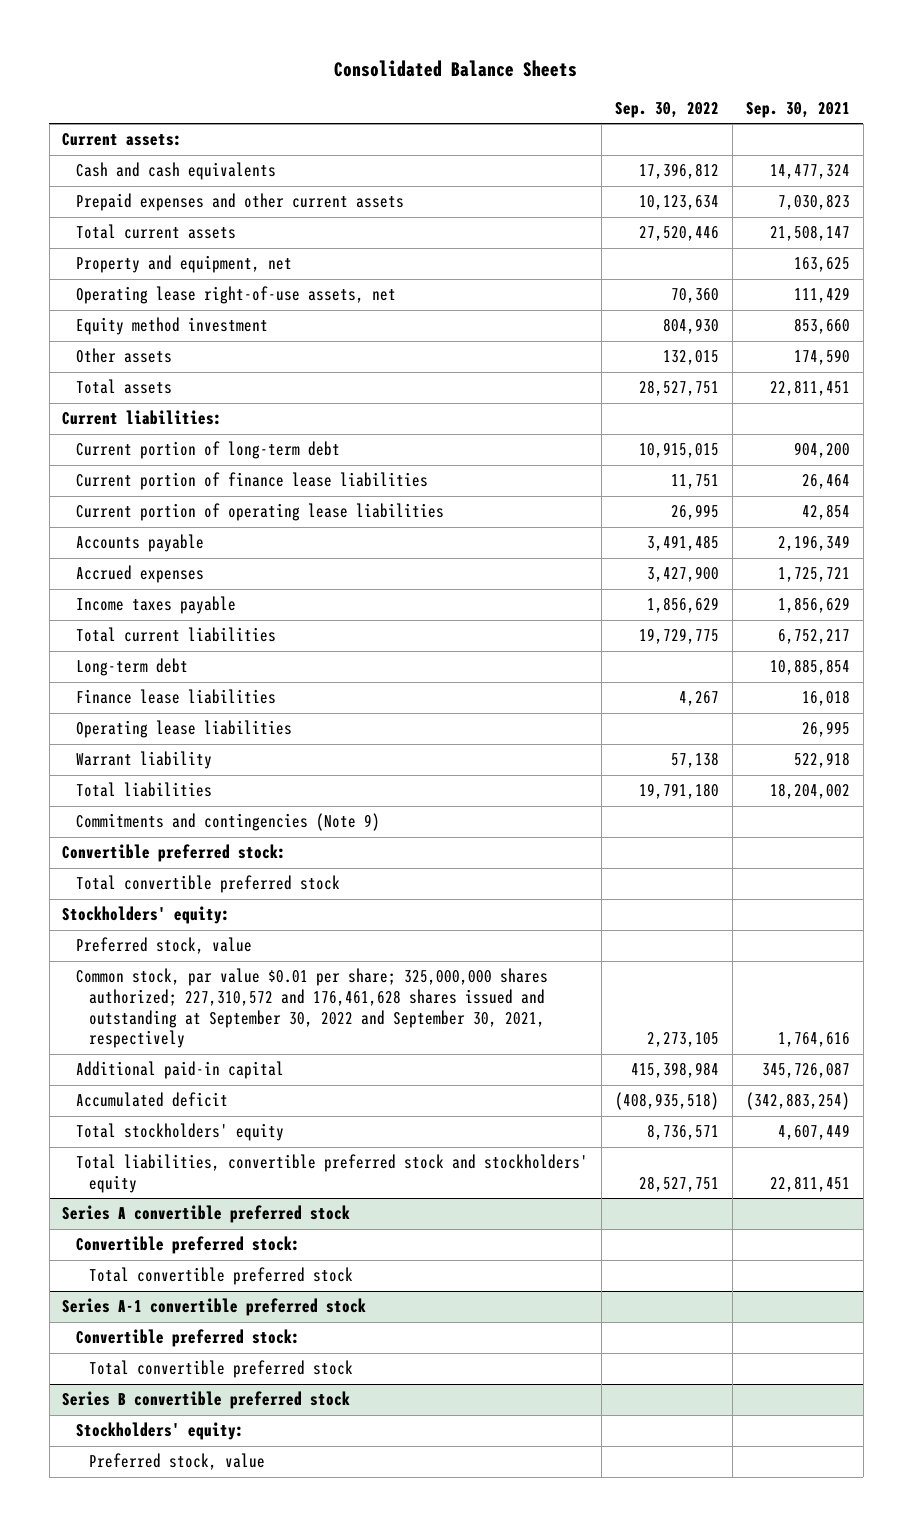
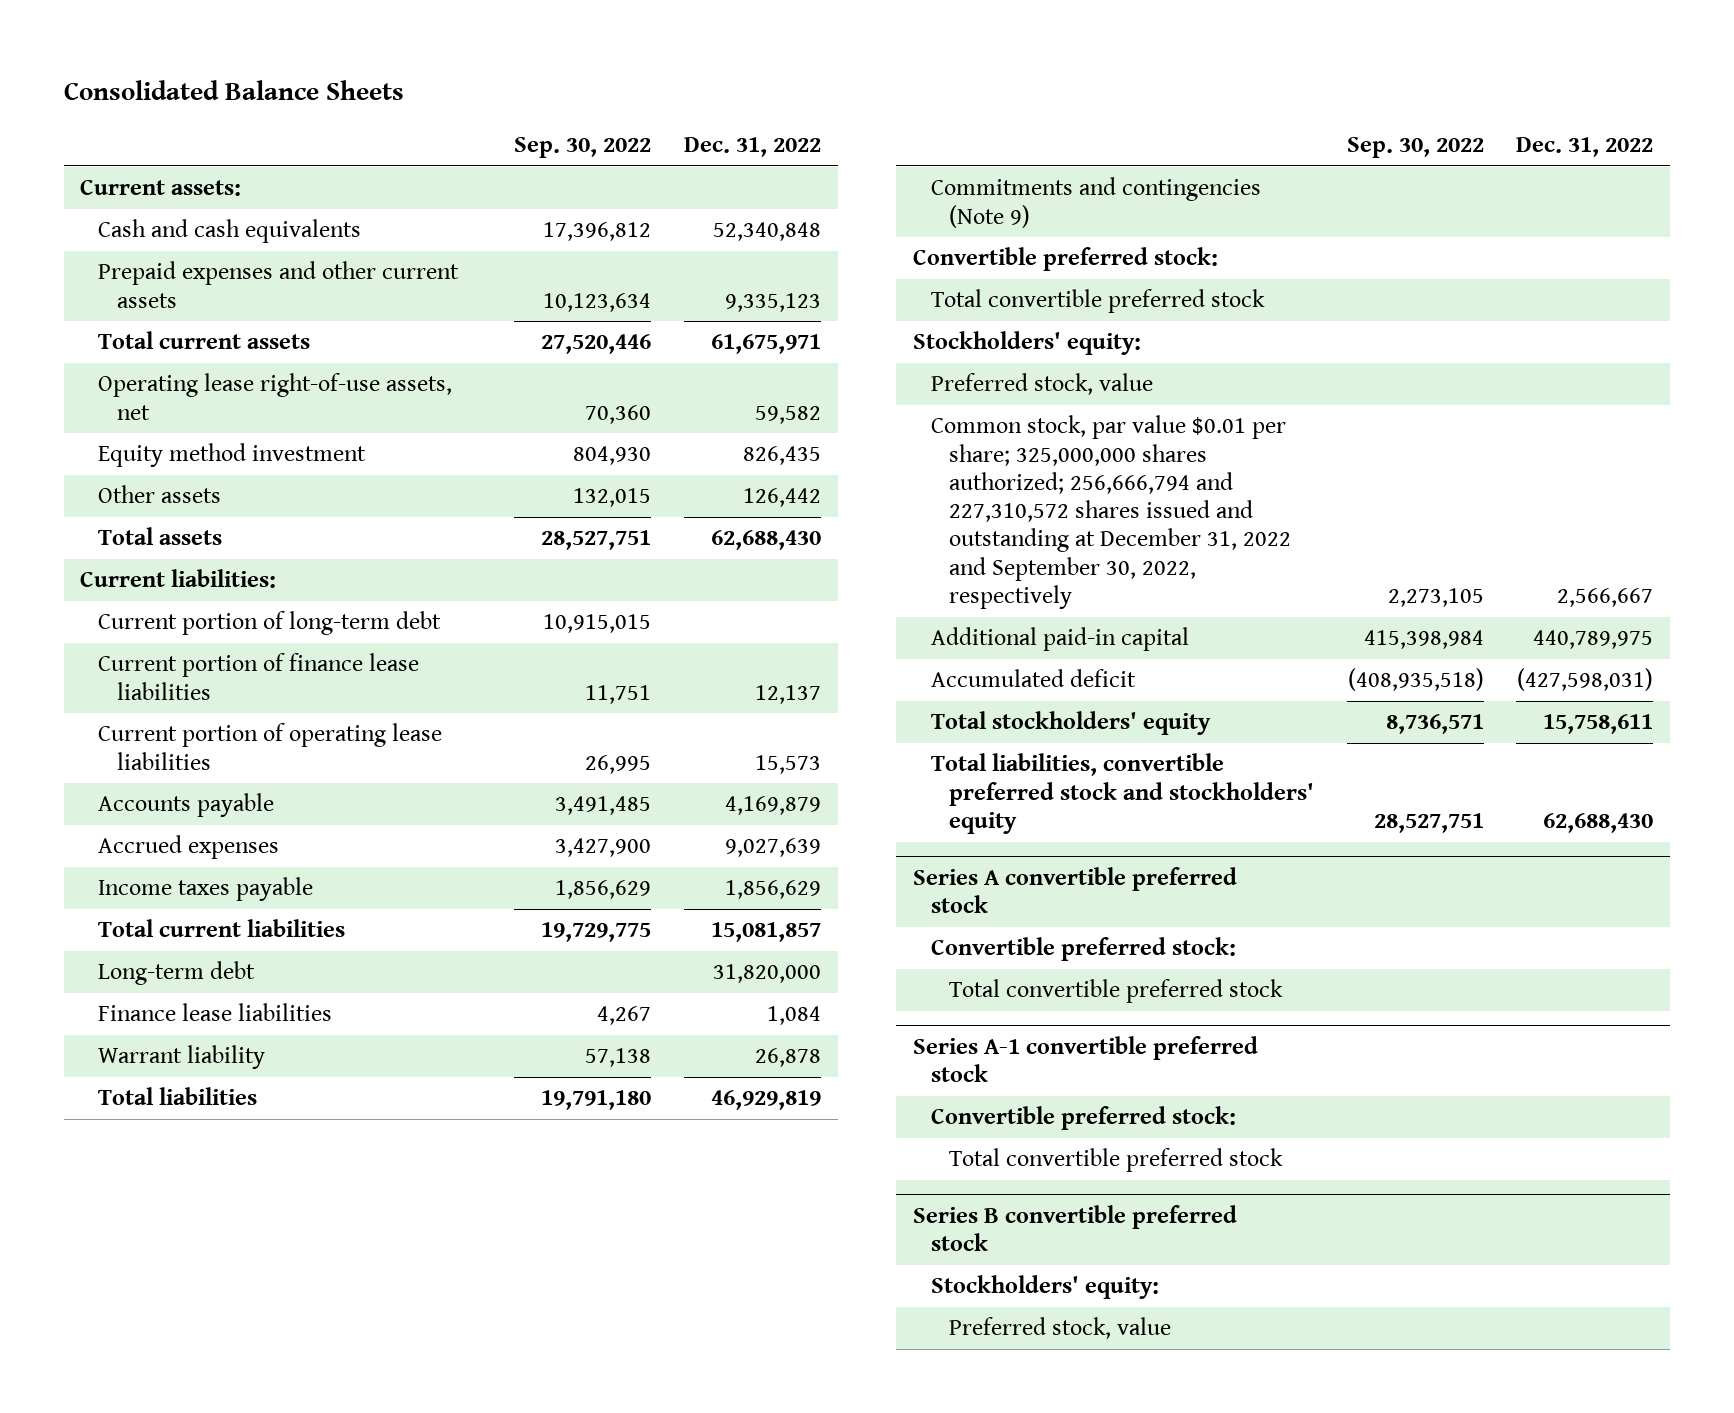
- | Sep. 30, 2022 | Sep. 30, 2021
+ | Sep. 30, 2022 | Dec. 31, 2022
- Property and equipment, net | | 163,625
- Operating lease liabilities | | 26,995
- Common stock, par value $0.01 per share; 325,000,000 shares authorized; 227,310,572 and 176,461,628 shares issued and outstanding at September 30, 2022 and September 30, 2021, respectively | 2,273,105 | 1,764,616
+ Common stock, par value $0.01 per share; 325,000,000 shares authorized; 256,666,794 and 227,310,572 shares issued and outstanding at December 31, 2022 and September 30, 2022, respectively | 2,273,105 | 2,566,667

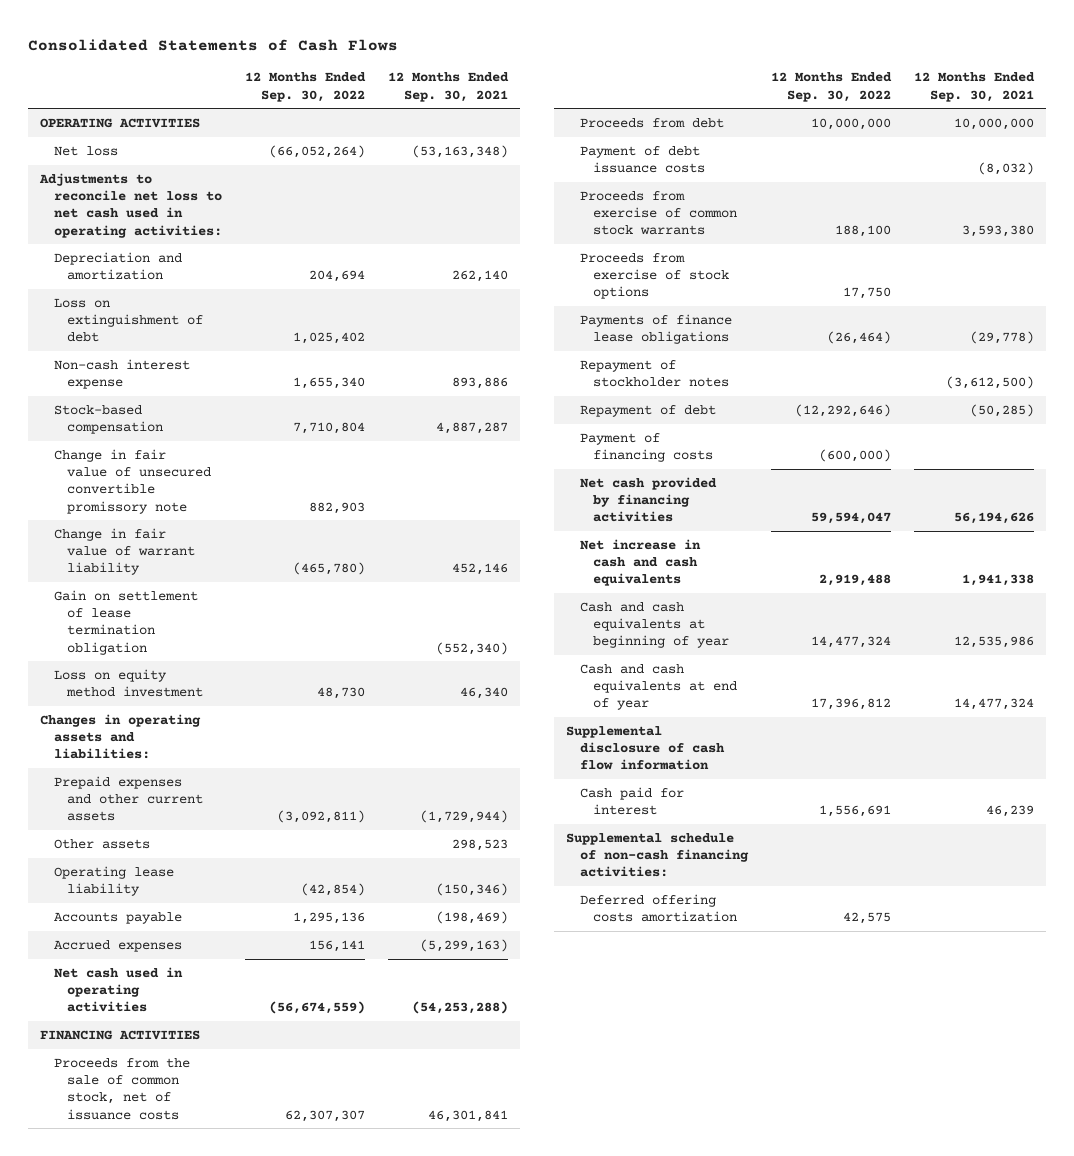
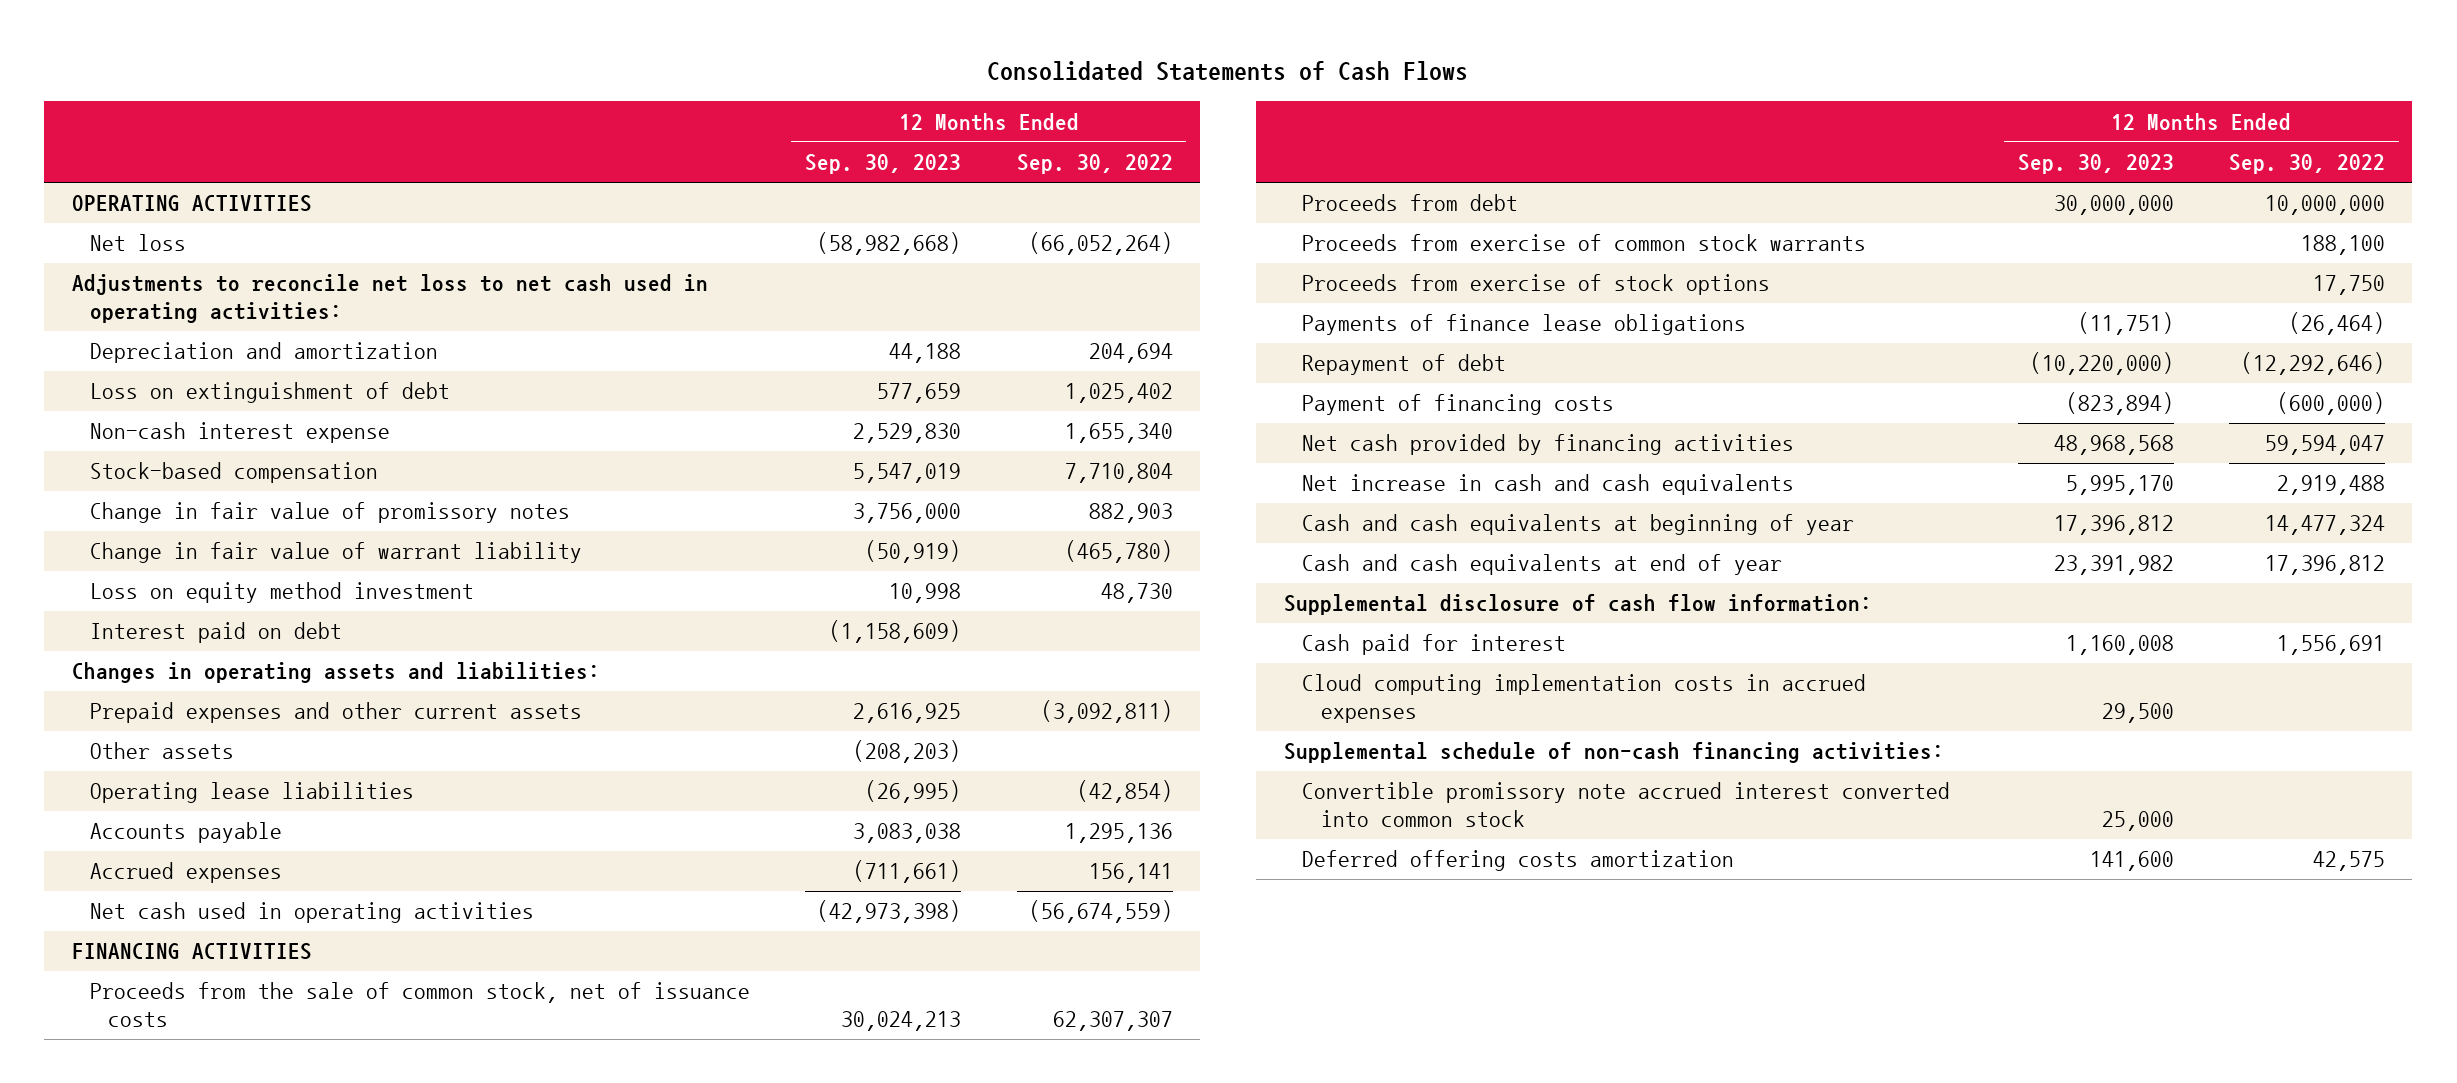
- | 12 Months Ended Sep. 30, 2022 | 12 Months Ended Sep. 30, 2021
+ | 12 Months Ended Sep. 30, 2023 | 12 Months Ended Sep. 30, 2022
- Change in fair value of unsecured convertible promissory note | 882,903 |
+ Change in fair value of promissory notes | 3,756,000 | 882,903
- Gain on settlement of lease termination obligation | | (552,340)
+ Interest paid on debt | (1,158,609) |
- Operating lease liability | (42,854) | (150,346)
+ Operating lease liabilities | (26,995) | (42,854)
- Payment of debt issuance costs | | (8,032)
- Repayment of stockholder notes | | (3,612,500)
- Supplemental disclosure of cash flow information
+ Supplemental disclosure of cash flow information:
+ Cloud computing implementation costs in accrued expenses | 29,500 |
+ Convertible promissory note accrued interest converted into common stock | 25,000 |

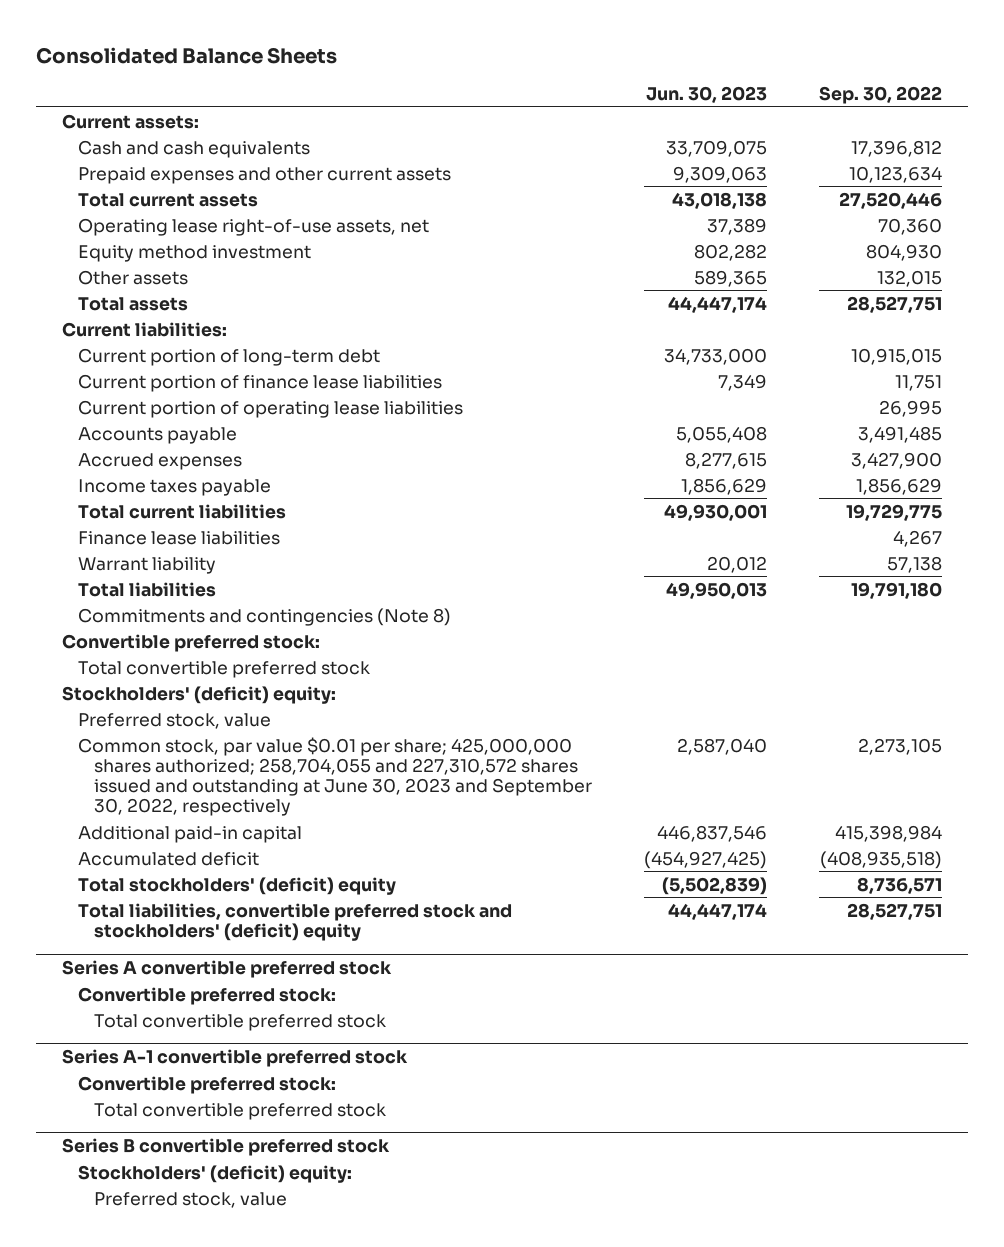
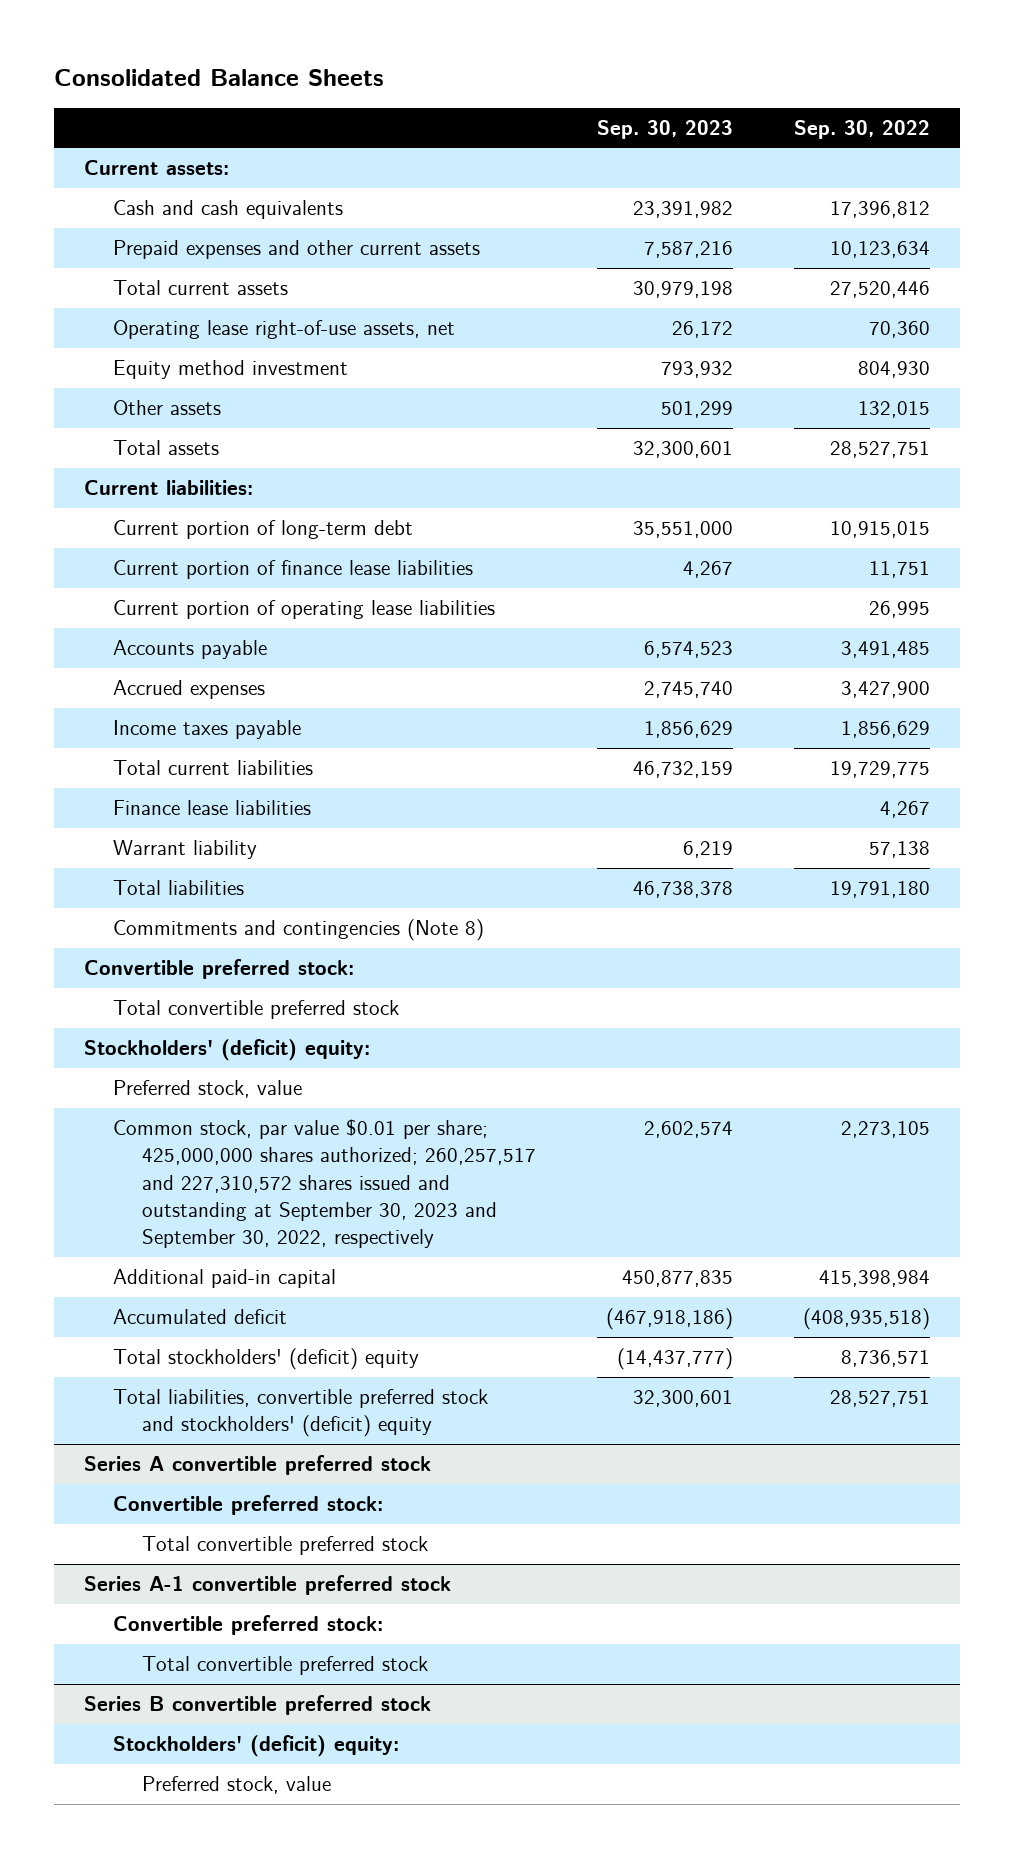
- | Jun. 30, 2023 | Sep. 30, 2022
+ | Sep. 30, 2023 | Sep. 30, 2022
- Common stock, par value $0.01 per share; 425,000,000 shares authorized; 258,704,055 and 227,310,572 shares issued and outstanding at June 30, 2023 and September 30, 2022, respectively | 2,587,040 | 2,273,105
+ Common stock, par value $0.01 per share; 425,000,000 shares authorized; 260,257,517 and 227,310,572 shares issued and outstanding at September 30, 2023 and September 30, 2022, respectively | 2,602,574 | 2,273,105

